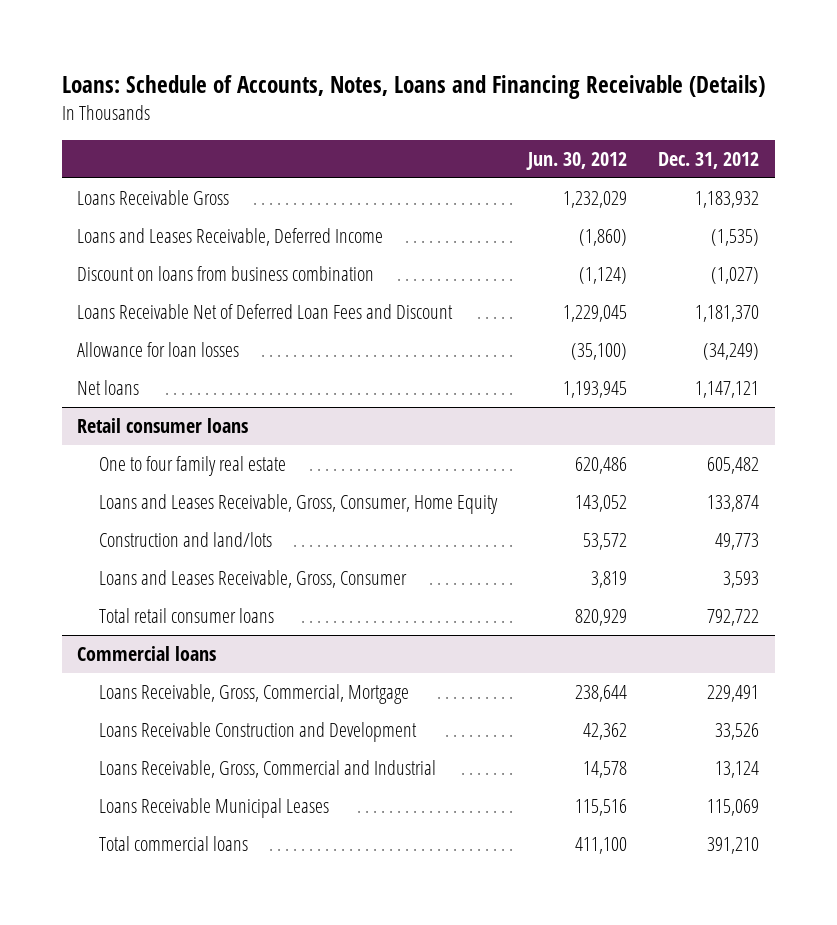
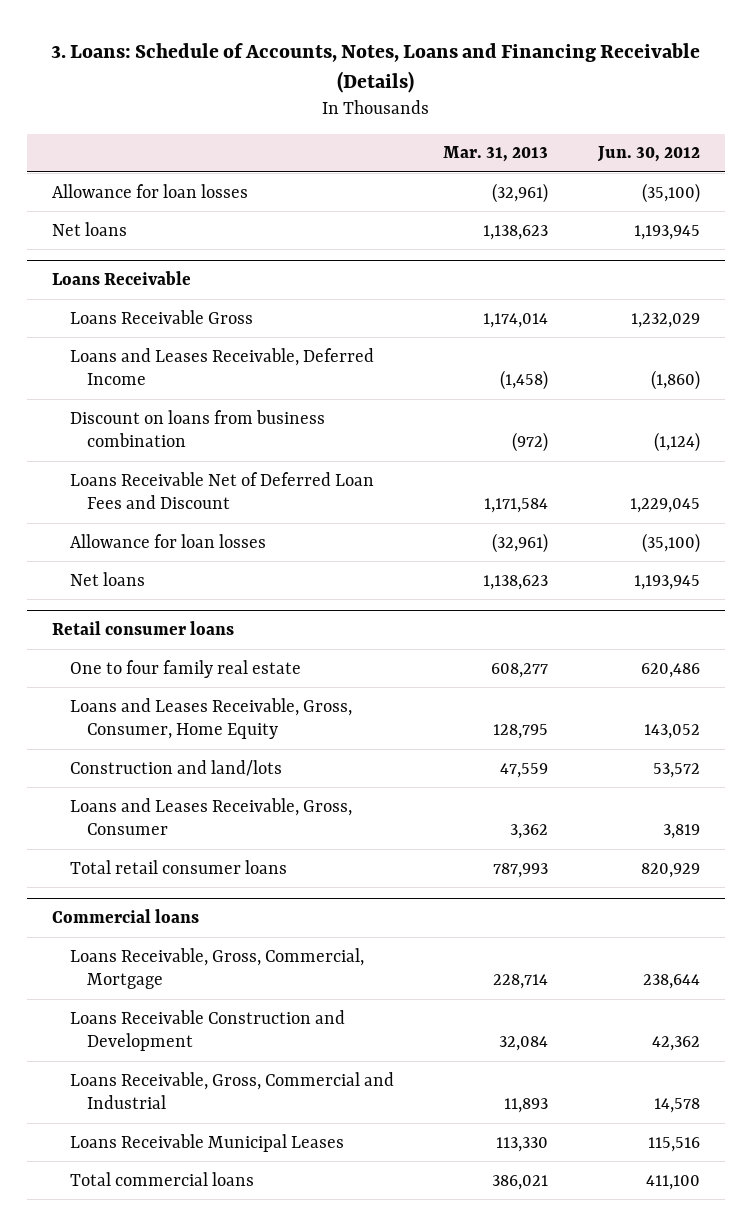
- Loans: Schedule of Accounts, Notes, Loans and Financing Receivable (Details)
+ 3. Loans: Schedule of Accounts, Notes, Loans and Financing Receivable (Details)
- | Jun. 30, 2012 | Dec. 31, 2012
+ | Mar. 31, 2013 | Jun. 30, 2012
+ Allowance for loan losses | (32,961) | (35,100)
+ Net loans | 1,138,623 | 1,193,945
+ Loans Receivable

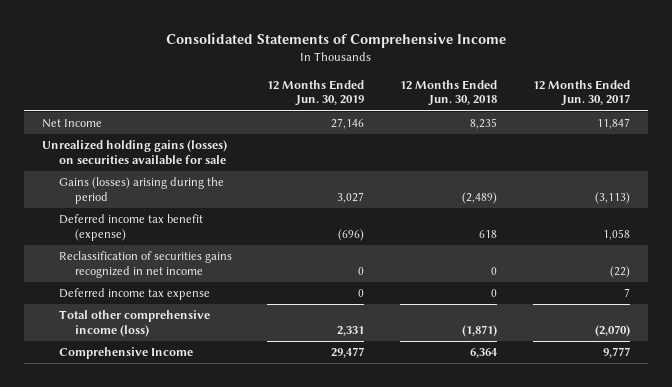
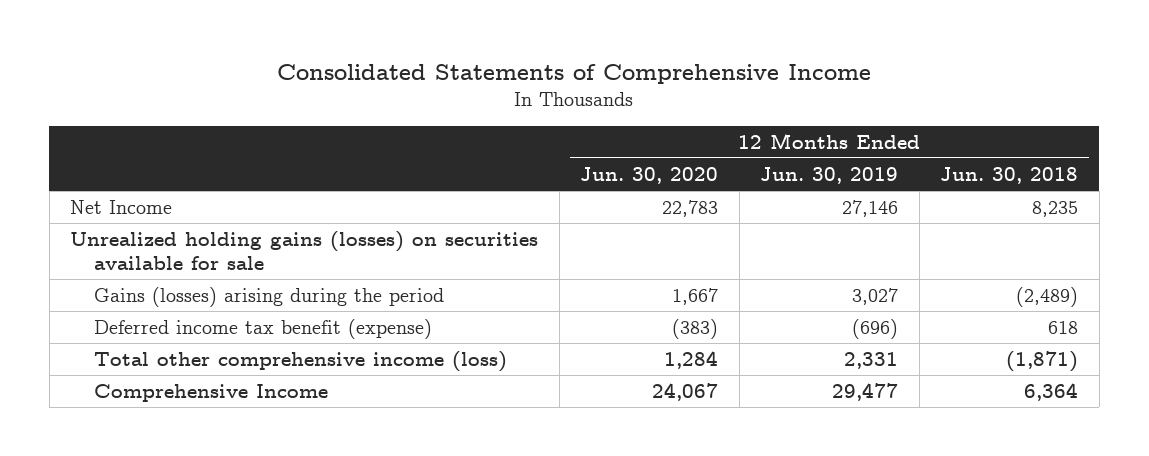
- | 12 Months Ended Jun. 30, 2019 | 12 Months Ended Jun. 30, 2018 | 12 Months Ended Jun. 30, 2017
+ | 12 Months Ended Jun. 30, 2020 | 12 Months Ended Jun. 30, 2019 | 12 Months Ended Jun. 30, 2018
- Reclassification of securities gains recognized in net income | 0 | 0 | (22)
- Deferred income tax expense | 0 | 0 | 7

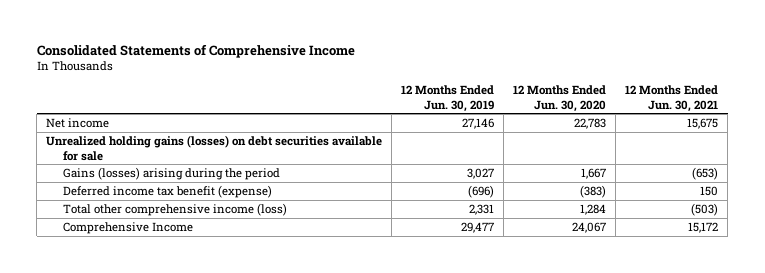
- | 12 Months Ended Jun. 30, 2020 | 12 Months Ended Jun. 30, 2019 | 12 Months Ended Jun. 30, 2018
+ | 12 Months Ended Jun. 30, 2019 | 12 Months Ended Jun. 30, 2020 | 12 Months Ended Jun. 30, 2021
- Net Income | 22,783 | 27,146 | 8,235
- Unrealized holding gains (losses) on securities available for sale
+ Net income | 27,146 | 22,783 | 15,675
+ Unrealized holding gains (losses) on debt securities available for sale

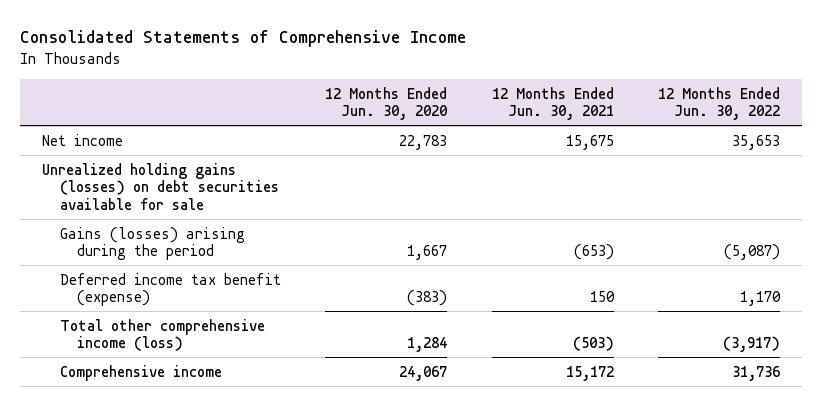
- | 12 Months Ended Jun. 30, 2019 | 12 Months Ended Jun. 30, 2020 | 12 Months Ended Jun. 30, 2021
+ | 12 Months Ended Jun. 30, 2020 | 12 Months Ended Jun. 30, 2021 | 12 Months Ended Jun. 30, 2022
- Comprehensive Income | 29,477 | 24,067 | 15,172
+ Comprehensive income | 24,067 | 15,172 | 31,736

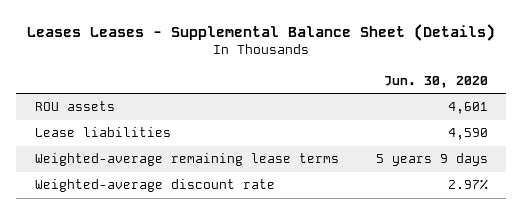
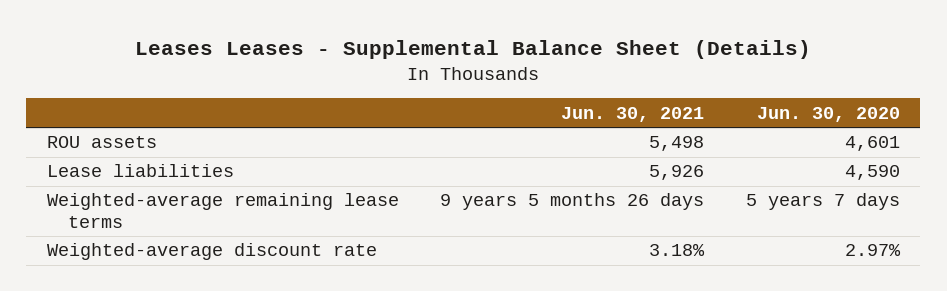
- | Jun. 30, 2020
+ | Jun. 30, 2021 | Jun. 30, 2020
- Weighted-average remaining lease terms | 5 years 9 days
+ Weighted-average remaining lease terms | 9 years 5 months 26 days | 5 years 7 days

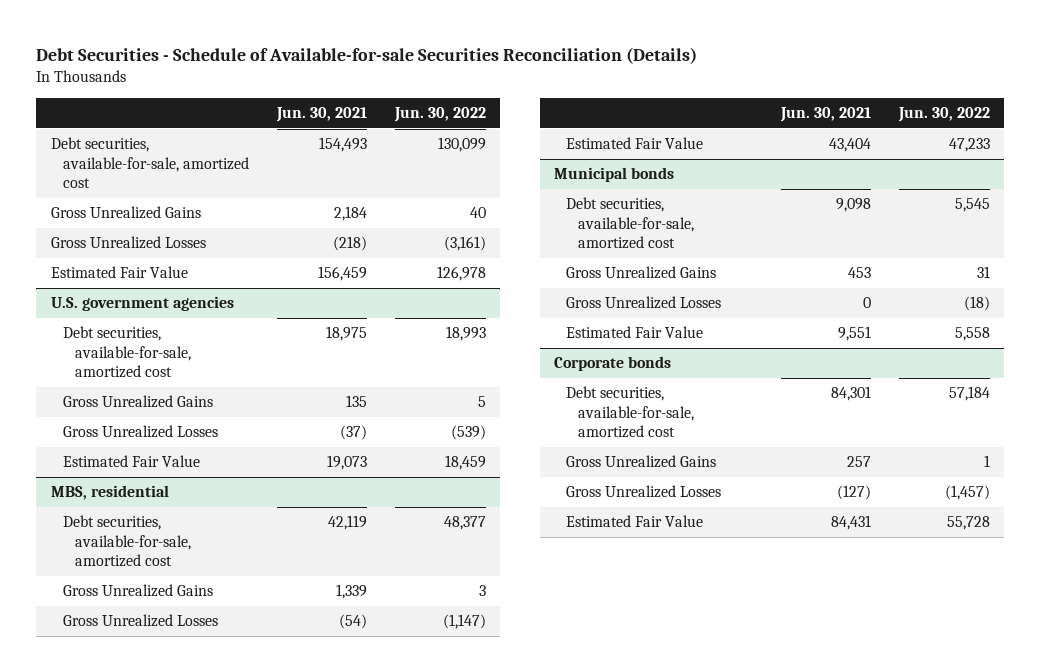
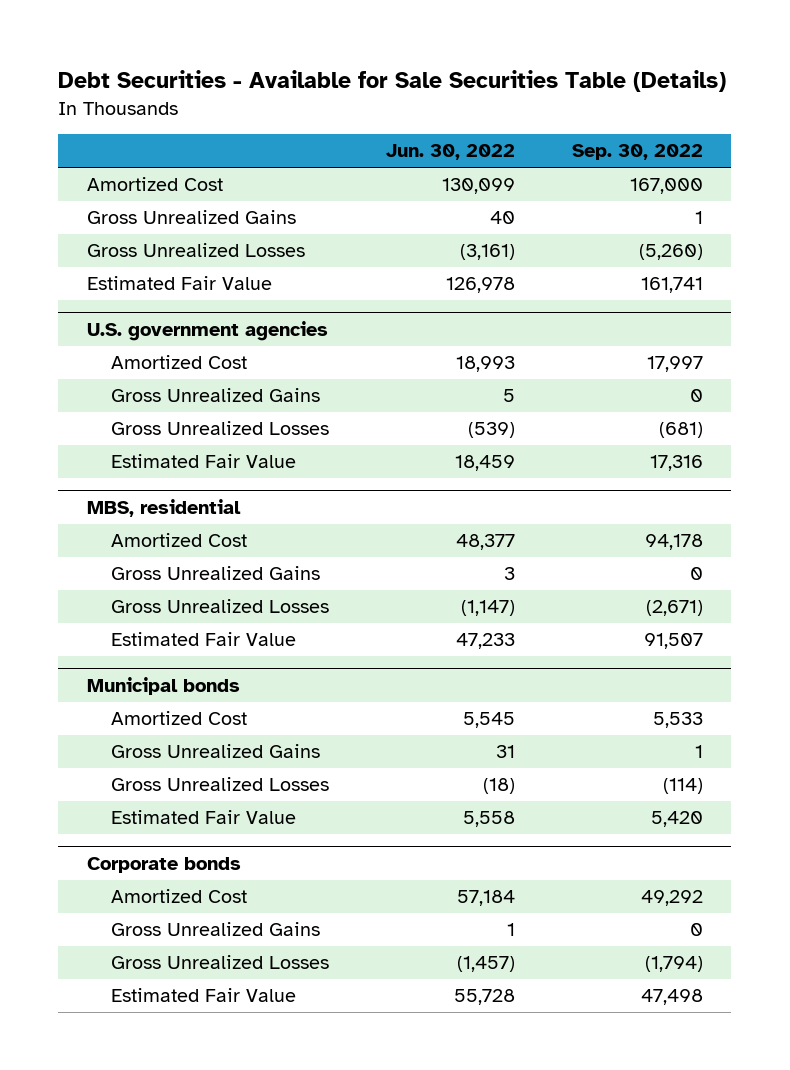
- Debt Securities - Schedule of Available-for-sale Securities Reconciliation (Details)
+ Debt Securities - Available for Sale Securities Table (Details)
- | Jun. 30, 2021 | Jun. 30, 2022
+ | Jun. 30, 2022 | Sep. 30, 2022
- Debt securities, available-for-sale, amortized cost | 154,493 | 130,099
+ Amortized Cost | 130,099 | 167,000
@ U.S. government agencies
- Debt securities, available-for-sale, amortized cost | 18,975 | 18,993
+ Amortized Cost | 18,993 | 17,997
@ MBS, residential
- Debt securities, available-for-sale, amortized cost | 42,119 | 48,377
+ Amortized Cost | 48,377 | 94,178
@ Municipal bonds
- Debt securities, available-for-sale, amortized cost | 9,098 | 5,545
+ Amortized Cost | 5,545 | 5,533
@ Corporate bonds
- Debt securities, available-for-sale, amortized cost | 84,301 | 57,184
+ Amortized Cost | 57,184 | 49,292

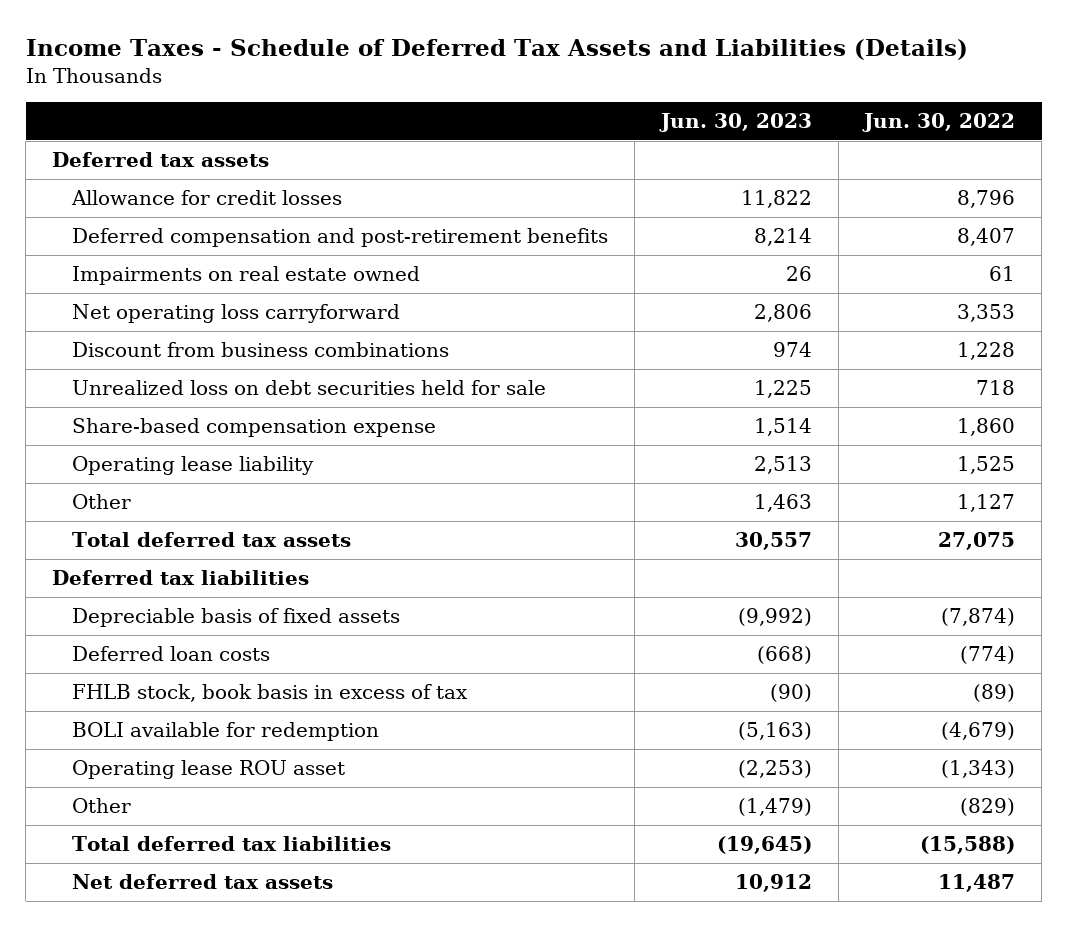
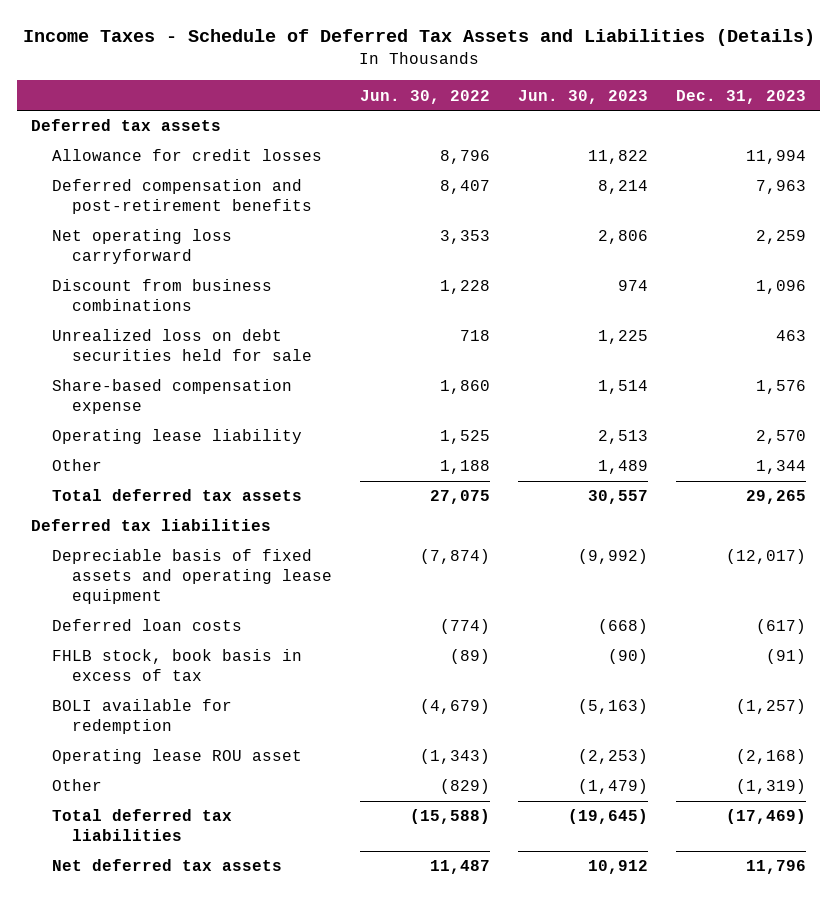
- | Jun. 30, 2023 | Jun. 30, 2022
+ | Jun. 30, 2022 | Jun. 30, 2023 | Dec. 31, 2023
- Impairments on real estate owned | 26 | 61
- Other | 1,463 | 1,127
+ Other | 1,188 | 1,489 | 1,344
- Depreciable basis of fixed assets | (9,992) | (7,874)
+ Depreciable basis of fixed assets and operating lease equipment | (7,874) | (9,992) | (12,017)

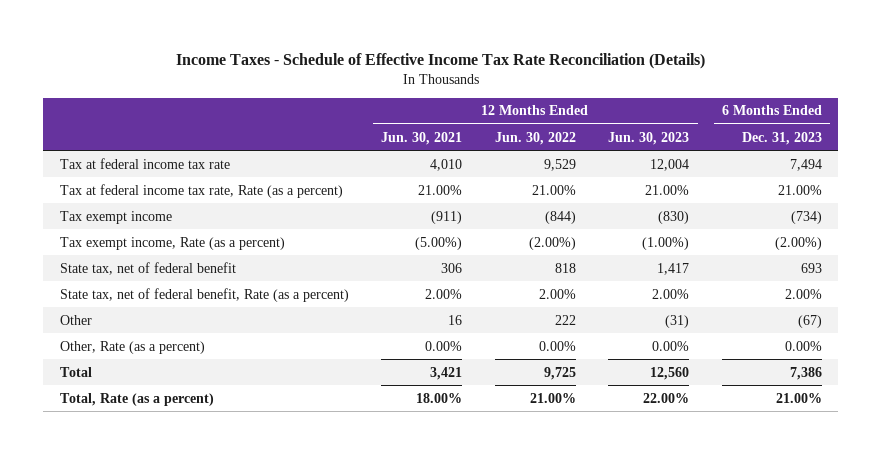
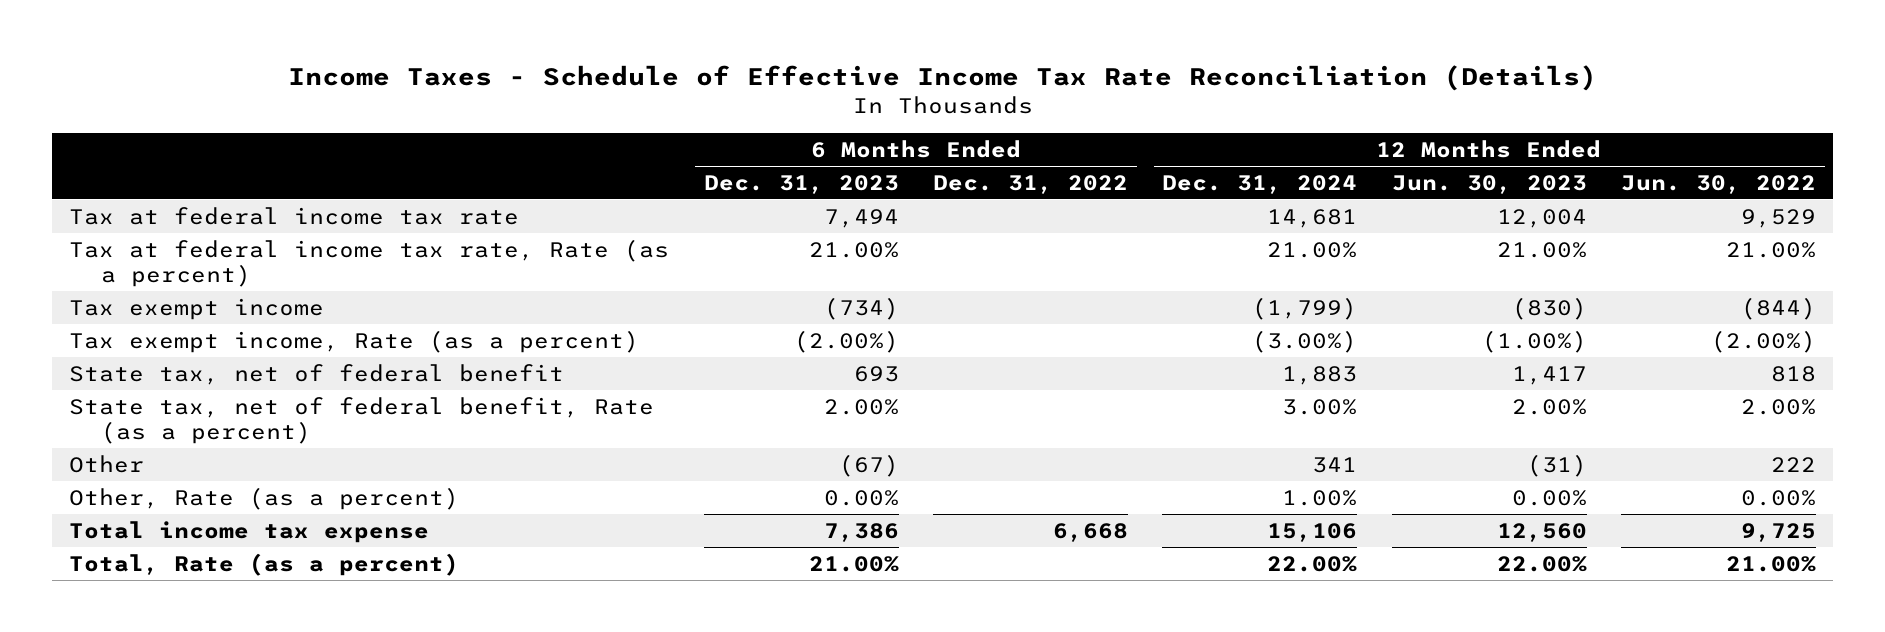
- | 12 Months Ended Jun. 30, 2021 | 12 Months Ended Jun. 30, 2022 | 12 Months Ended Jun. 30, 2023 | 6 Months Ended Dec. 31, 2023
+ | 6 Months Ended Dec. 31, 2023 | 6 Months Ended Dec. 31, 2022 | 12 Months Ended Dec. 31, 2024 | 12 Months Ended Jun. 30, 2023 | 12 Months Ended Jun. 30, 2022
- Total | 3,421 | 9,725 | 12,560 | 7,386
+ Total income tax expense | 7,386 | 6,668 | 15,106 | 12,560 | 9,725

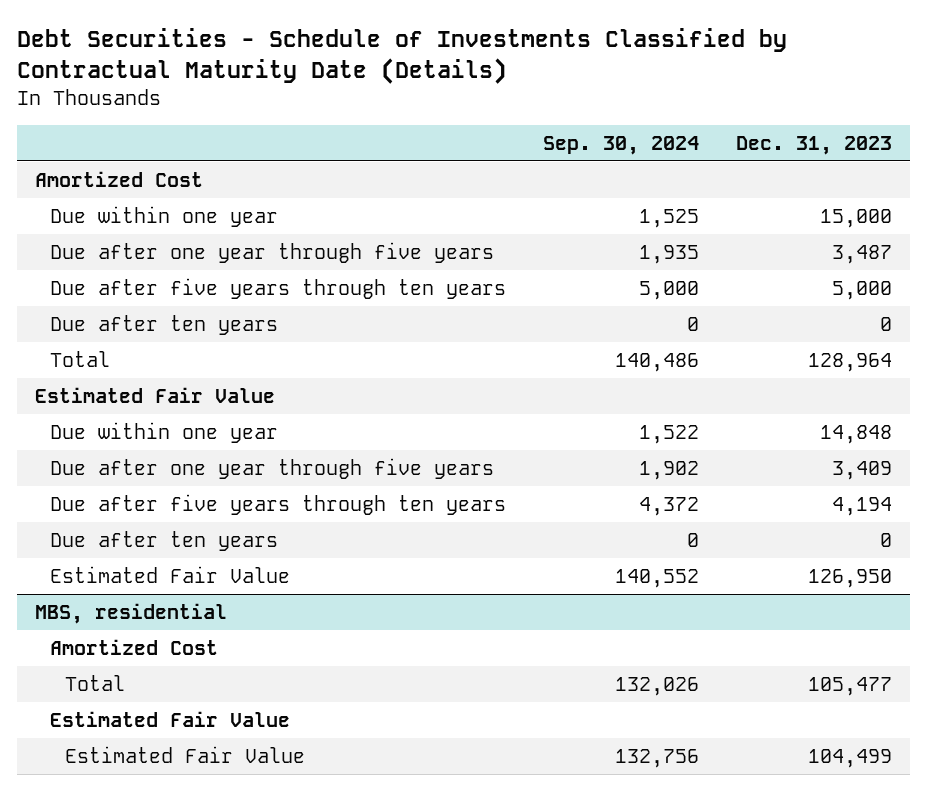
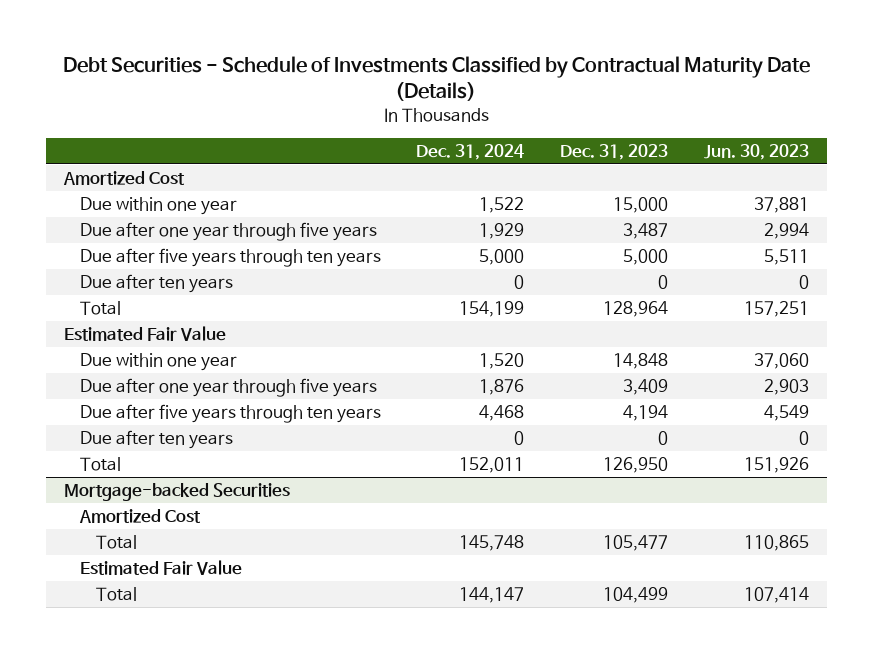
- | Sep. 30, 2024 | Dec. 31, 2023
+ | Dec. 31, 2024 | Dec. 31, 2023 | Jun. 30, 2023
- Estimated Fair Value | 140,552 | 126,950
- MBS, residential
+ Total | 152,011 | 126,950 | 151,926
+ Mortgage-backed Securities
- Estimated Fair Value | 132,756 | 104,499
+ Total | 144,147 | 104,499 | 107,414

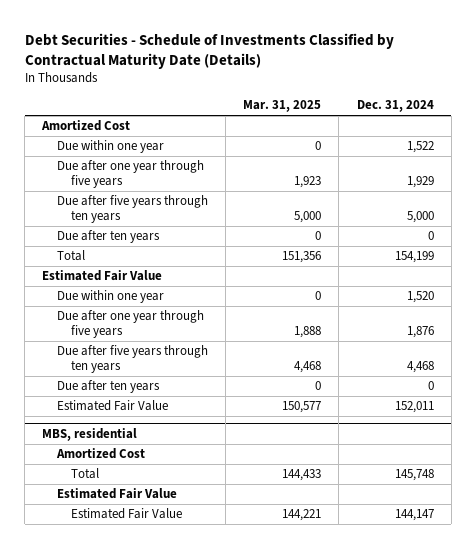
- | Dec. 31, 2024 | Dec. 31, 2023 | Jun. 30, 2023
+ | Mar. 31, 2025 | Dec. 31, 2024
- Total | 152,011 | 126,950 | 151,926
- Mortgage-backed Securities
+ Estimated Fair Value | 150,577 | 152,011
+ MBS, residential
- Total | 144,147 | 104,499 | 107,414
+ Estimated Fair Value | 144,221 | 144,147

